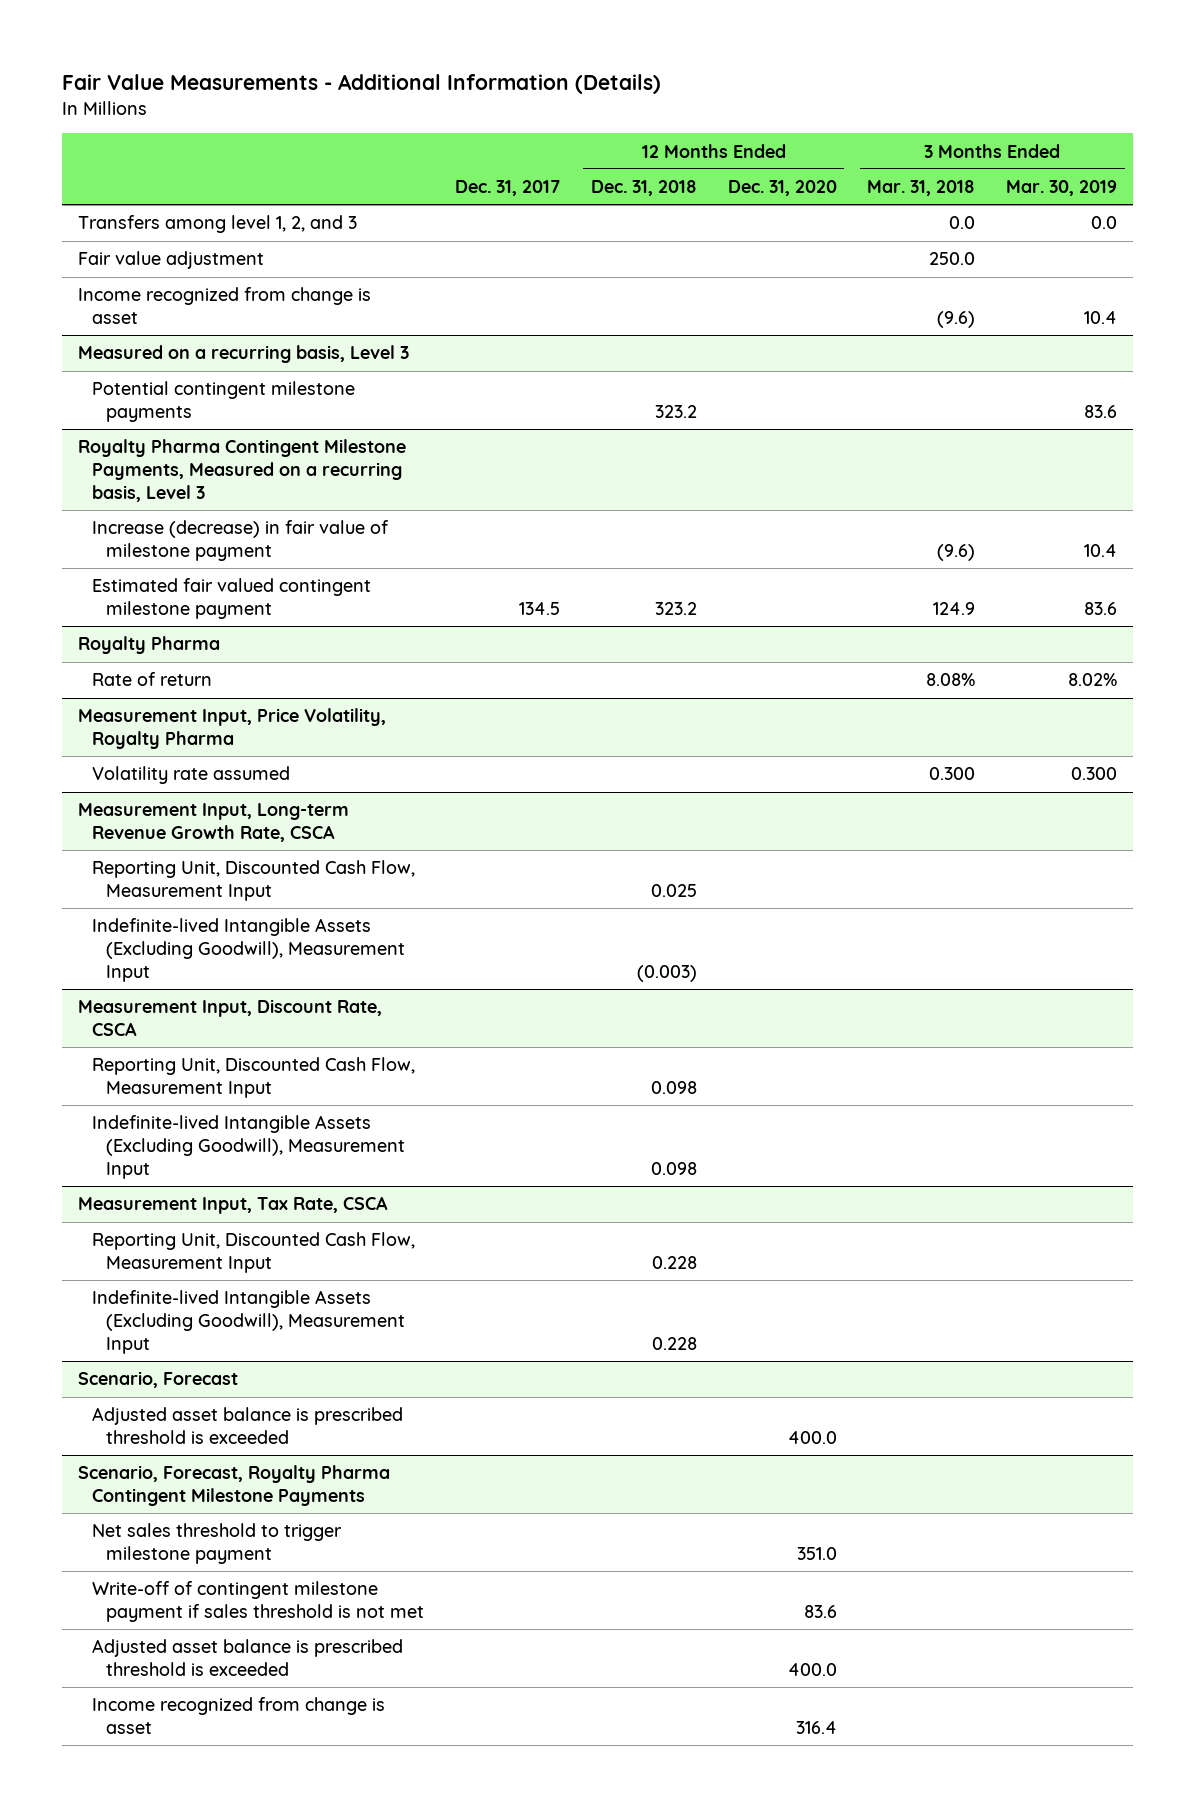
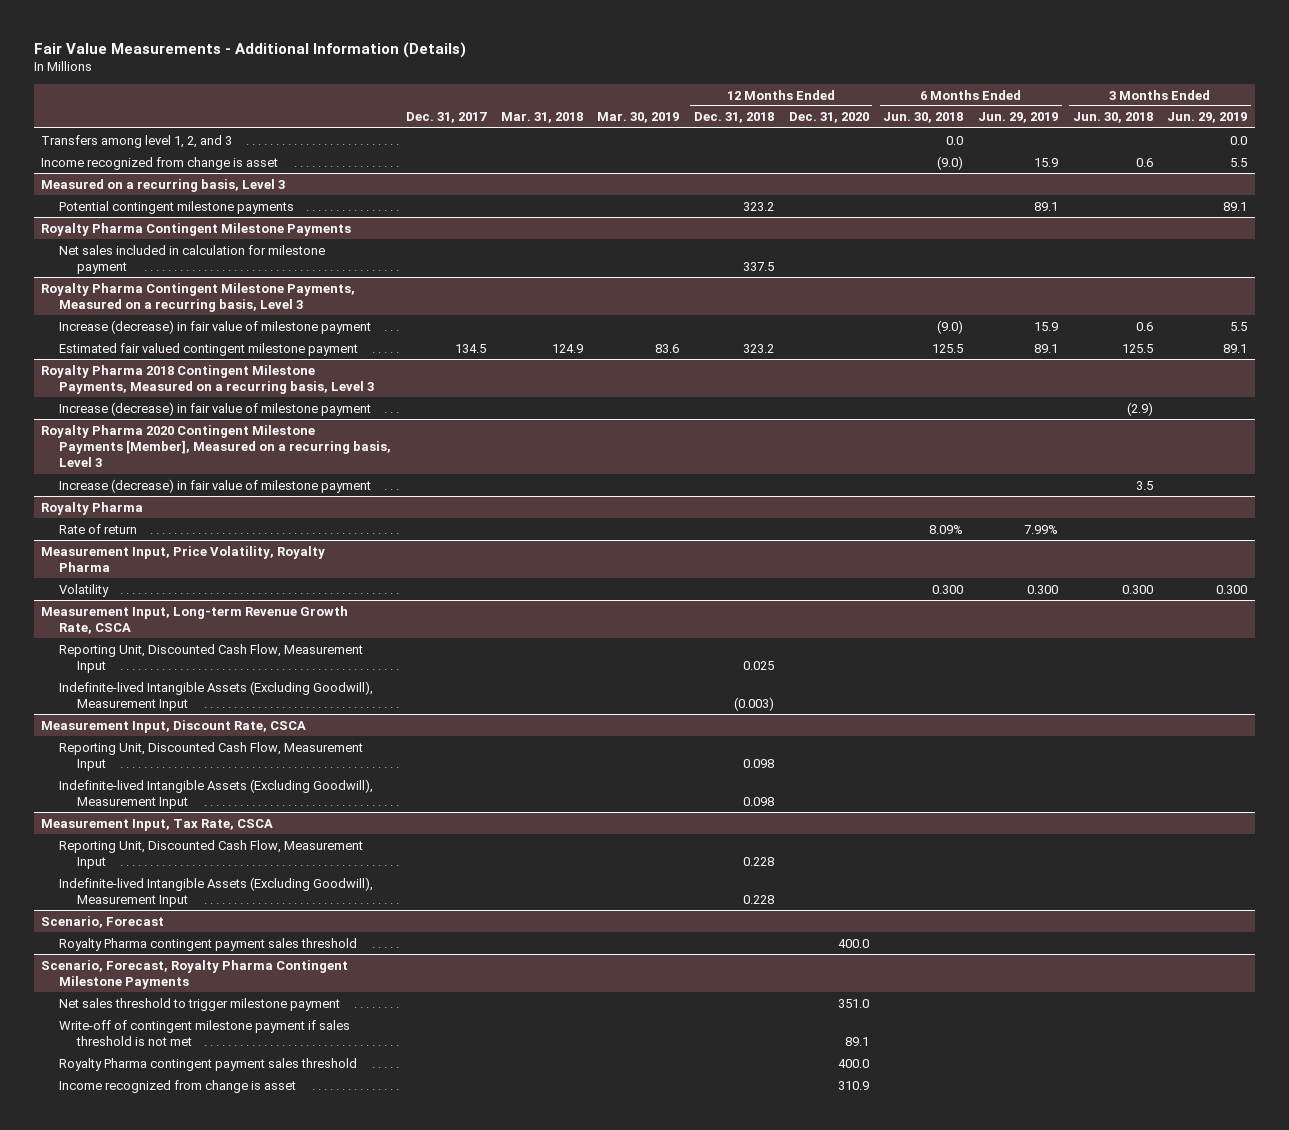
- | Dec. 31, 2017 | 12 Months Ended Dec. 31, 2018 | 12 Months Ended Dec. 31, 2020 | 3 Months Ended Mar. 31, 2018 | 3 Months Ended Mar. 30, 2019
+ | Dec. 31, 2017 | Mar. 31, 2018 | Mar. 30, 2019 | 12 Months Ended Dec. 31, 2018 | 12 Months Ended Dec. 31, 2020 | 6 Months Ended Jun. 30, 2018 | 6 Months Ended Jun. 29, 2019 | 3 Months Ended Jun. 30, 2018 | 3 Months Ended Jun. 29, 2019
- Fair value adjustment | | | | 250.0 |
+ Royalty Pharma Contingent Milestone Payments
+ Net sales included in calculation for milestone payment | | | | 337.5 | | | | |
+ Royalty Pharma 2018 Contingent Milestone Payments, Measured on a recurring basis, Level 3
+ Increase (decrease) in fair value of milestone payment | | | | | | | | (2.9) |
+ Royalty Pharma 2020 Contingent Milestone Payments [Member], Measured on a recurring basis, Level 3
+ Increase (decrease) in fair value of milestone payment | | | | | | | | 3.5 |
@ Measurement Input, Price Volatility, Royalty Pharma
- Volatility rate assumed | | | | 0.300 | 0.300
+ Volatility | | | | | | 0.300 | 0.300 | 0.300 | 0.300
@ Scenario, Forecast
- Adjusted asset balance is prescribed threshold is exceeded | | | 400.0 | |
+ Royalty Pharma contingent payment sales threshold | | | | | 400.0 | | | |
@ Scenario, Forecast, Royalty Pharma Contingent Milestone Payments
- Write-off of contingent milestone payment if sales threshold is not met | | | 83.6 | |
- Adjusted asset balance is prescribed threshold is exceeded | | | 400.0 | |
- Income recognized from change is asset | | | 316.4 | |
+ Write-off of contingent milestone payment if sales threshold is not met | | | | | 89.1 | | | |
+ Royalty Pharma contingent payment sales threshold | | | | | 400.0 | | | |
+ Income recognized from change is asset | | | | | 310.9 | | | |

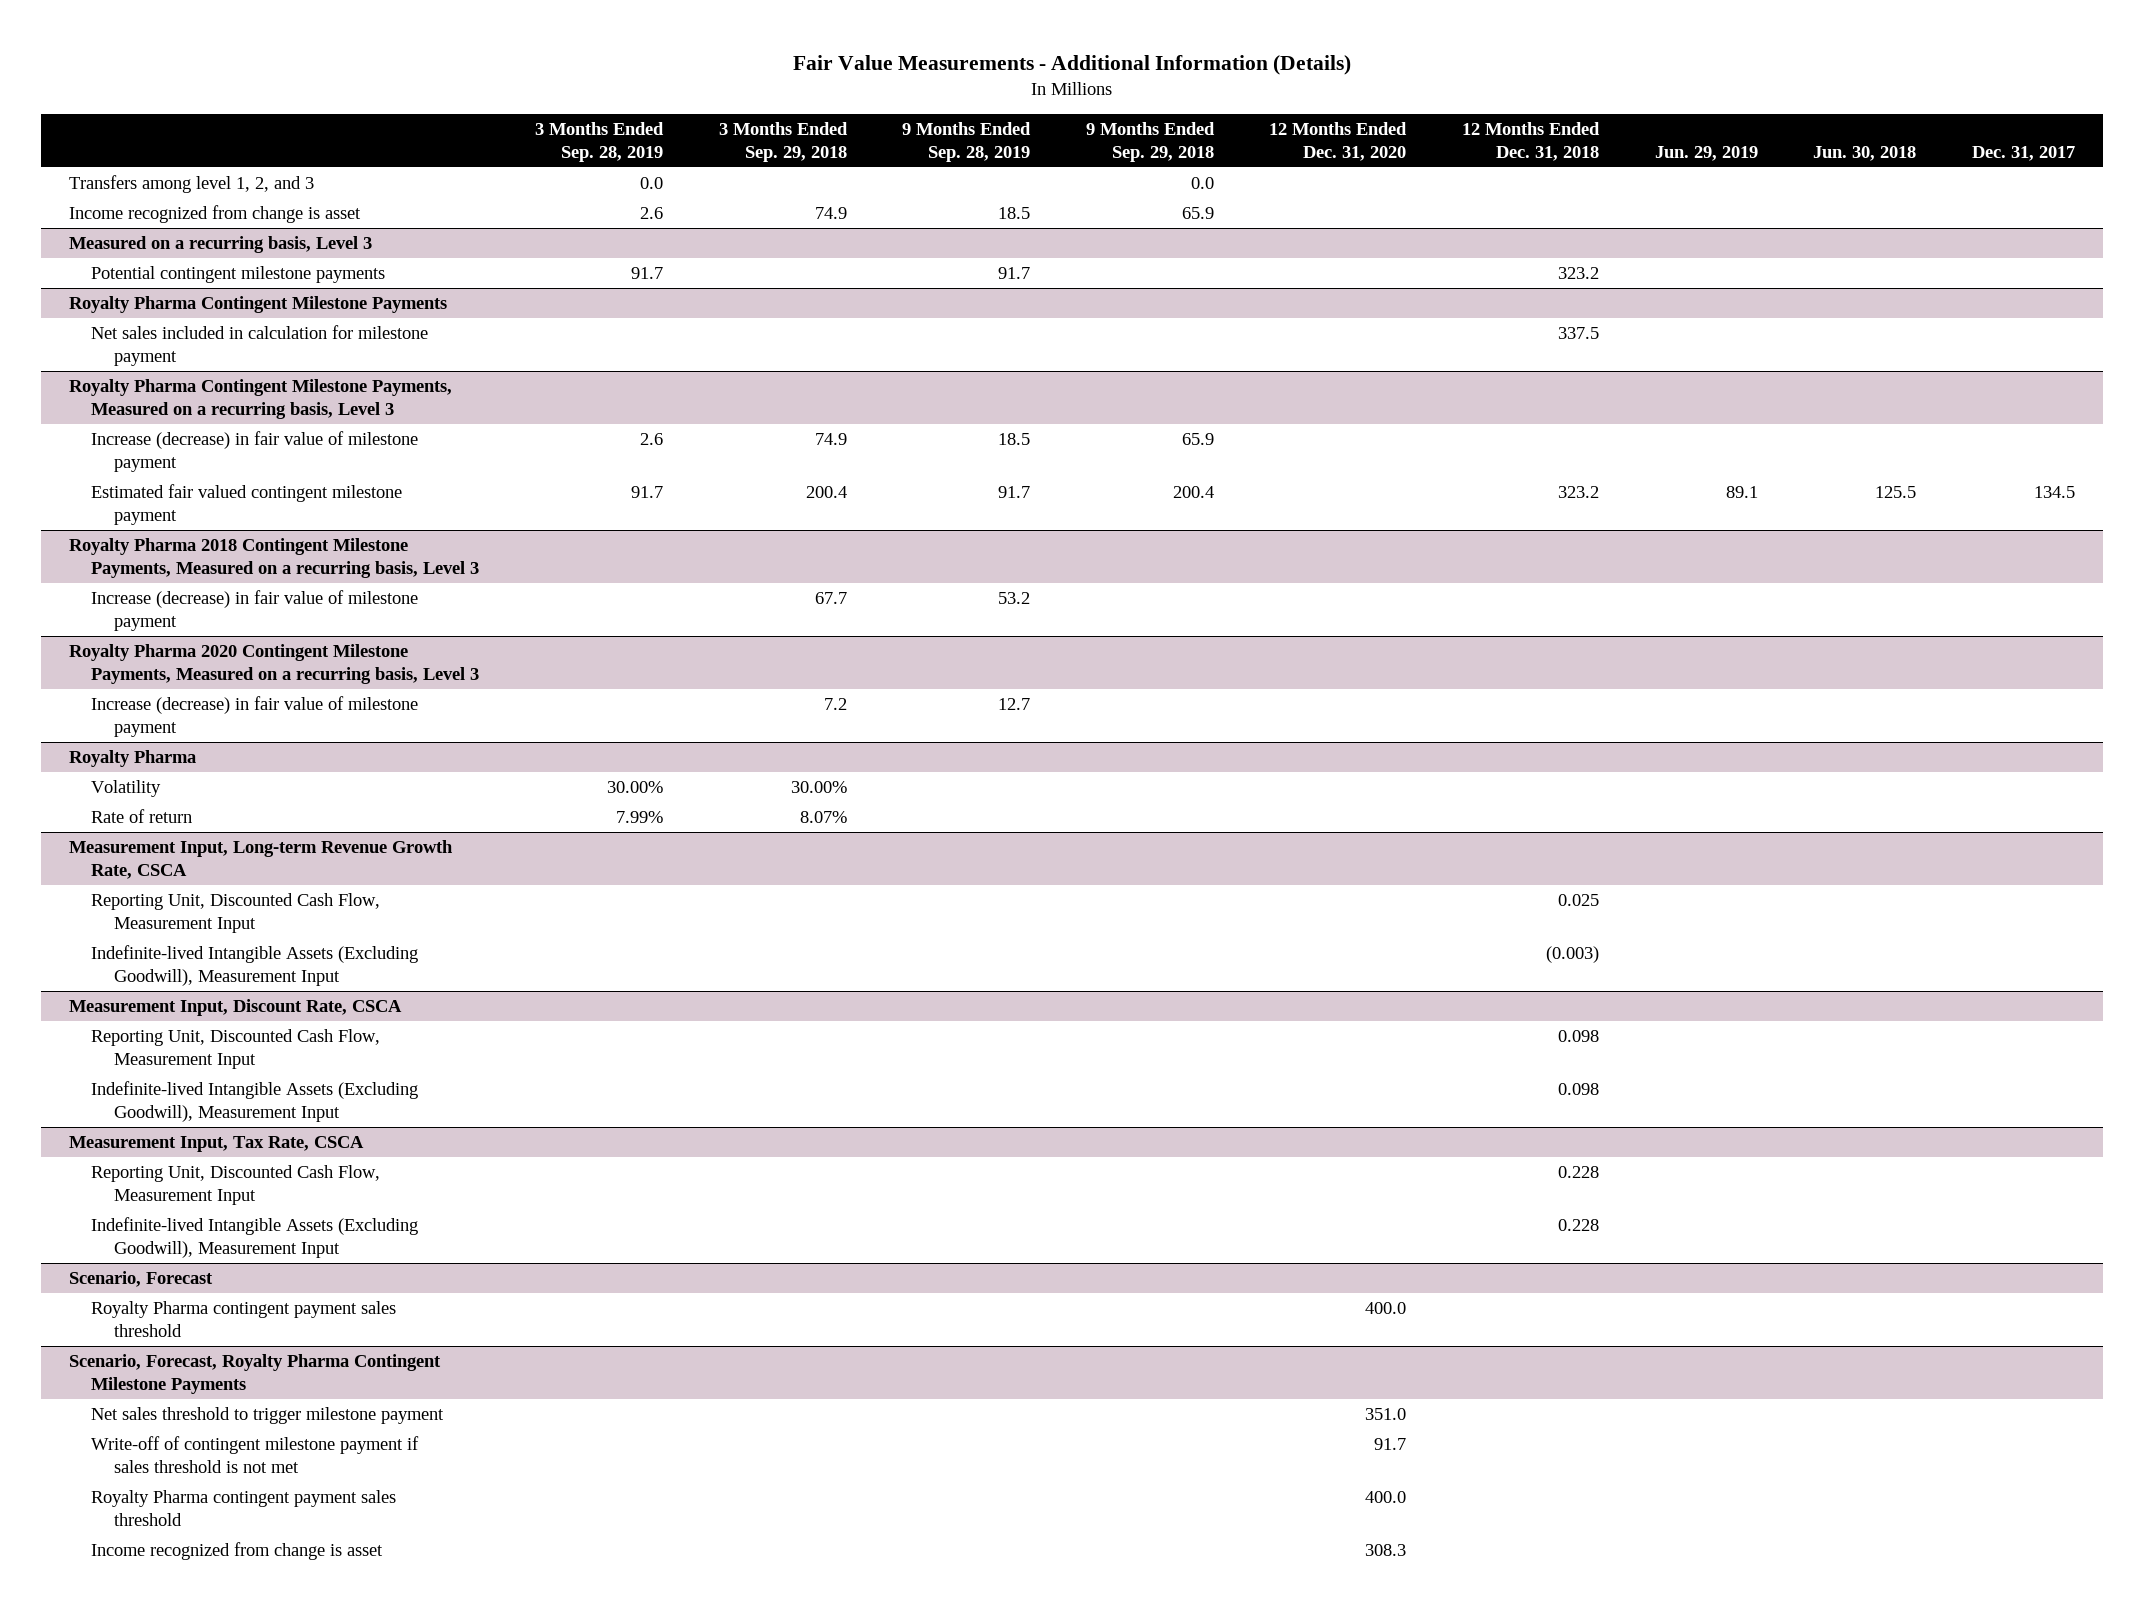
- | Dec. 31, 2017 | Mar. 31, 2018 | Mar. 30, 2019 | 12 Months Ended Dec. 31, 2018 | 12 Months Ended Dec. 31, 2020 | 6 Months Ended Jun. 30, 2018 | 6 Months Ended Jun. 29, 2019 | 3 Months Ended Jun. 30, 2018 | 3 Months Ended Jun. 29, 2019
+ | 3 Months Ended Sep. 28, 2019 | 3 Months Ended Sep. 29, 2018 | 9 Months Ended Sep. 28, 2019 | 9 Months Ended Sep. 29, 2018 | 12 Months Ended Dec. 31, 2020 | 12 Months Ended Dec. 31, 2018 | Jun. 29, 2019 | Jun. 30, 2018 | Dec. 31, 2017
- Royalty Pharma 2020 Contingent Milestone Payments [Member], Measured on a recurring basis, Level 3
+ Royalty Pharma 2020 Contingent Milestone Payments, Measured on a recurring basis, Level 3
@ Royalty Pharma
+ Volatility | 30.00% | 30.00% | | | | | | |
- Measurement Input, Price Volatility, Royalty Pharma
- Volatility | | | | | | 0.300 | 0.300 | 0.300 | 0.300
@ Scenario, Forecast, Royalty Pharma Contingent Milestone Payments
- Write-off of contingent milestone payment if sales threshold is not met | | | | | 89.1 | | | |
+ Write-off of contingent milestone payment if sales threshold is not met | | | | | 91.7 | | | |
- Income recognized from change is asset | | | | | 310.9 | | | |
+ Income recognized from change is asset | | | | | 308.3 | | | |

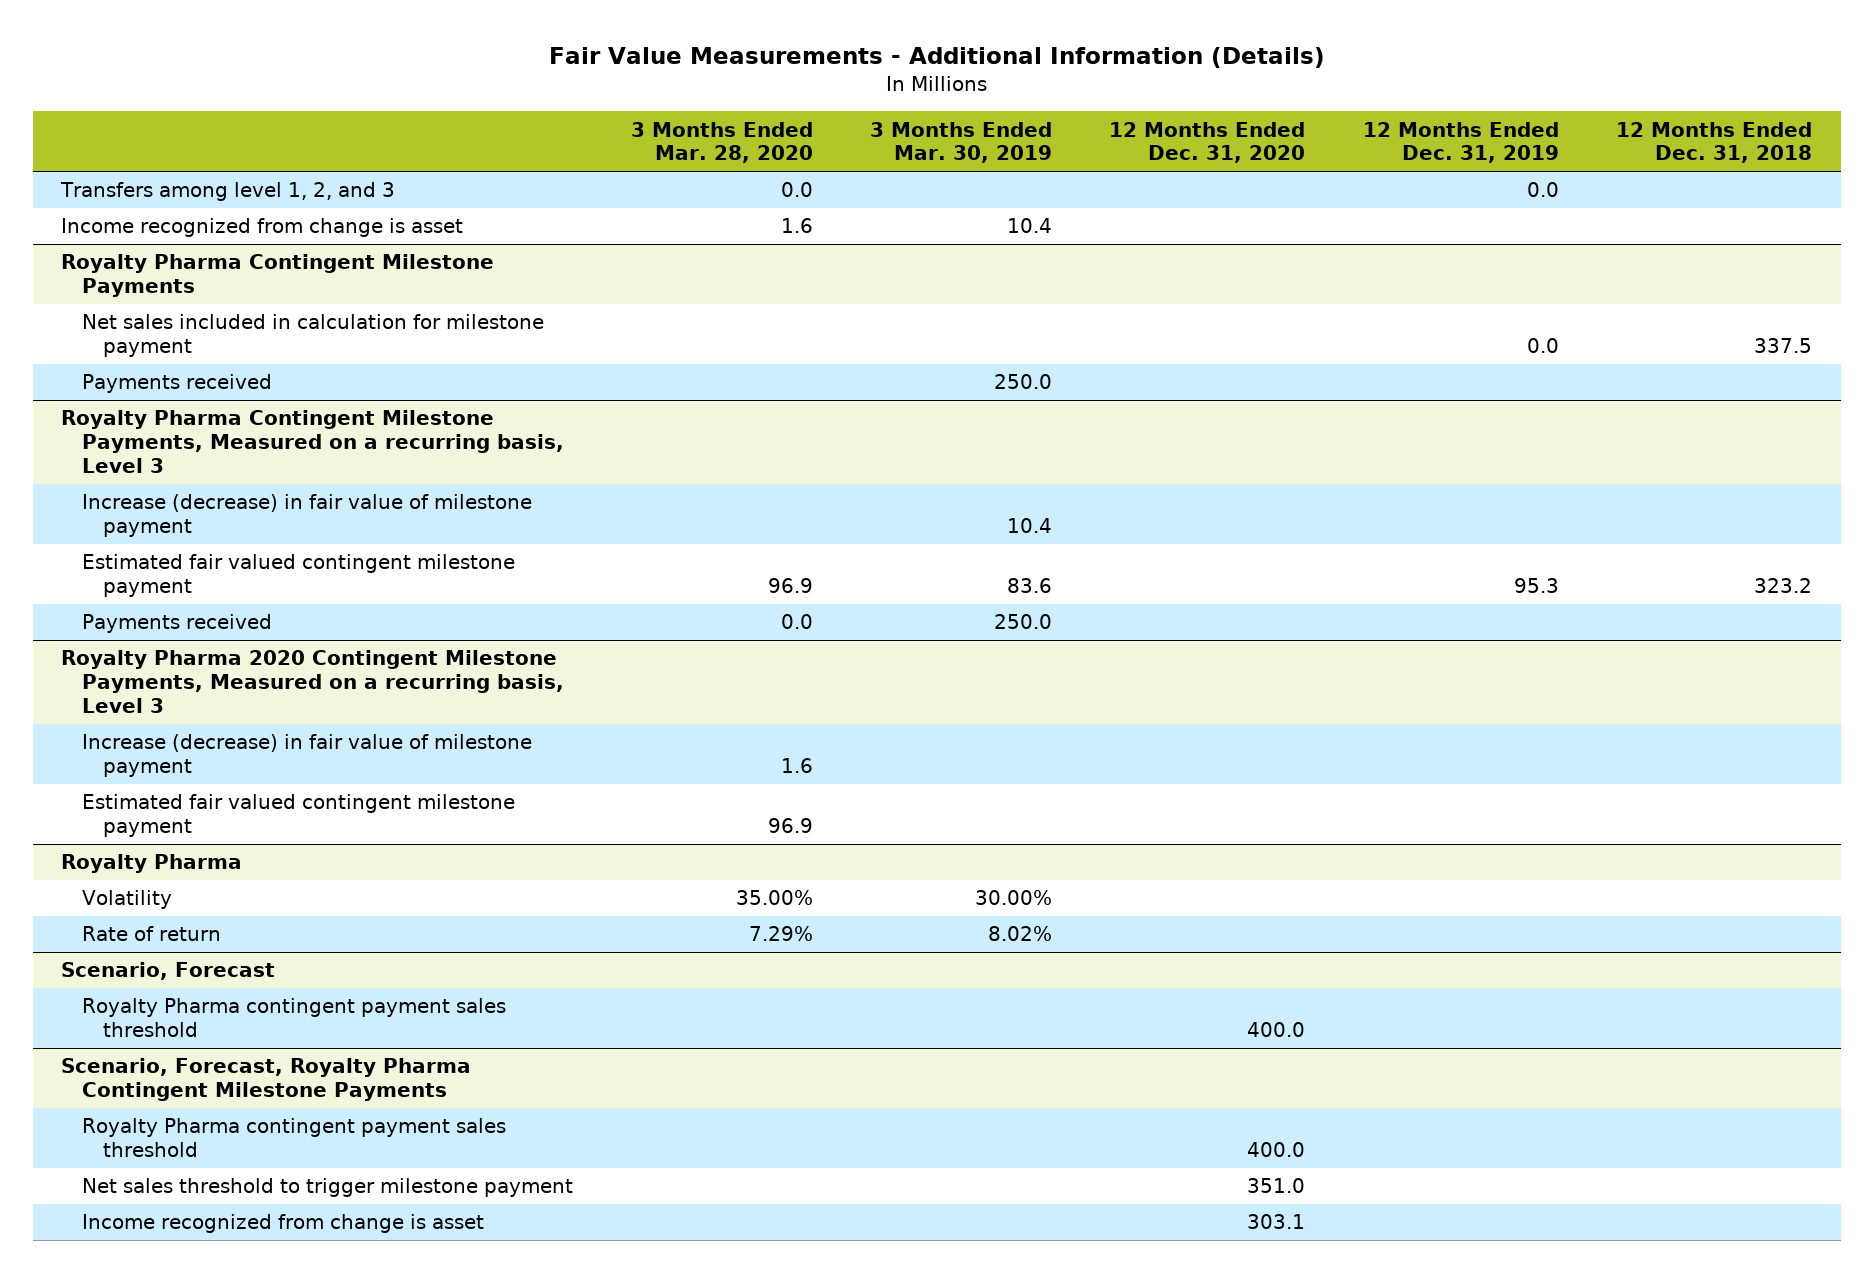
- | 3 Months Ended Sep. 28, 2019 | 3 Months Ended Sep. 29, 2018 | 9 Months Ended Sep. 28, 2019 | 9 Months Ended Sep. 29, 2018 | 12 Months Ended Dec. 31, 2020 | 12 Months Ended Dec. 31, 2018 | Jun. 29, 2019 | Jun. 30, 2018 | Dec. 31, 2017
+ | 3 Months Ended Mar. 28, 2020 | 3 Months Ended Mar. 30, 2019 | 12 Months Ended Dec. 31, 2020 | 12 Months Ended Dec. 31, 2019 | 12 Months Ended Dec. 31, 2018
- Measured on a recurring basis, Level 3
- Potential contingent milestone payments | 91.7 | | 91.7 | | | 323.2 | | |
@ Royalty Pharma Contingent Milestone Payments
+ Payments received | | 250.0 | | |
- Royalty Pharma 2018 Contingent Milestone Payments, Measured on a recurring basis, Level 3
- Increase (decrease) in fair value of milestone payment | | 67.7 | 53.2 | | | | | |
@ Royalty Pharma Contingent Milestone Payments, Measured on a recurring basis, Level 3
+ Payments received | 0.0 | 250.0 | | |
@ Royalty Pharma 2020 Contingent Milestone Payments, Measured on a recurring basis, Level 3
+ Estimated fair valued contingent milestone payment | 96.9 | | | |
- Measurement Input, Long-term Revenue Growth Rate, CSCA
- Reporting Unit, Discounted Cash Flow, Measurement Input | | | | | | 0.025 | | |
- Indefinite-lived Intangible Assets (Excluding Goodwill), Measurement Input | | | | | | (0.003) | | |
- Measurement Input, Discount Rate, CSCA
- Reporting Unit, Discounted Cash Flow, Measurement Input | | | | | | 0.098 | | |
- Indefinite-lived Intangible Assets (Excluding Goodwill), Measurement Input | | | | | | 0.098 | | |
- Measurement Input, Tax Rate, CSCA
- Reporting Unit, Discounted Cash Flow, Measurement Input | | | | | | 0.228 | | |
- Indefinite-lived Intangible Assets (Excluding Goodwill), Measurement Input | | | | | | 0.228 | | |
@ Scenario, Forecast, Royalty Pharma Contingent Milestone Payments
- Write-off of contingent milestone payment if sales threshold is not met | | | | | 91.7 | | | |
- Income recognized from change is asset | | | | | 308.3 | | | |
moved down: Net sales threshold to trigger milestone payment | | | 351.0 | |
+ Income recognized from change is asset | | | 303.1 | |

